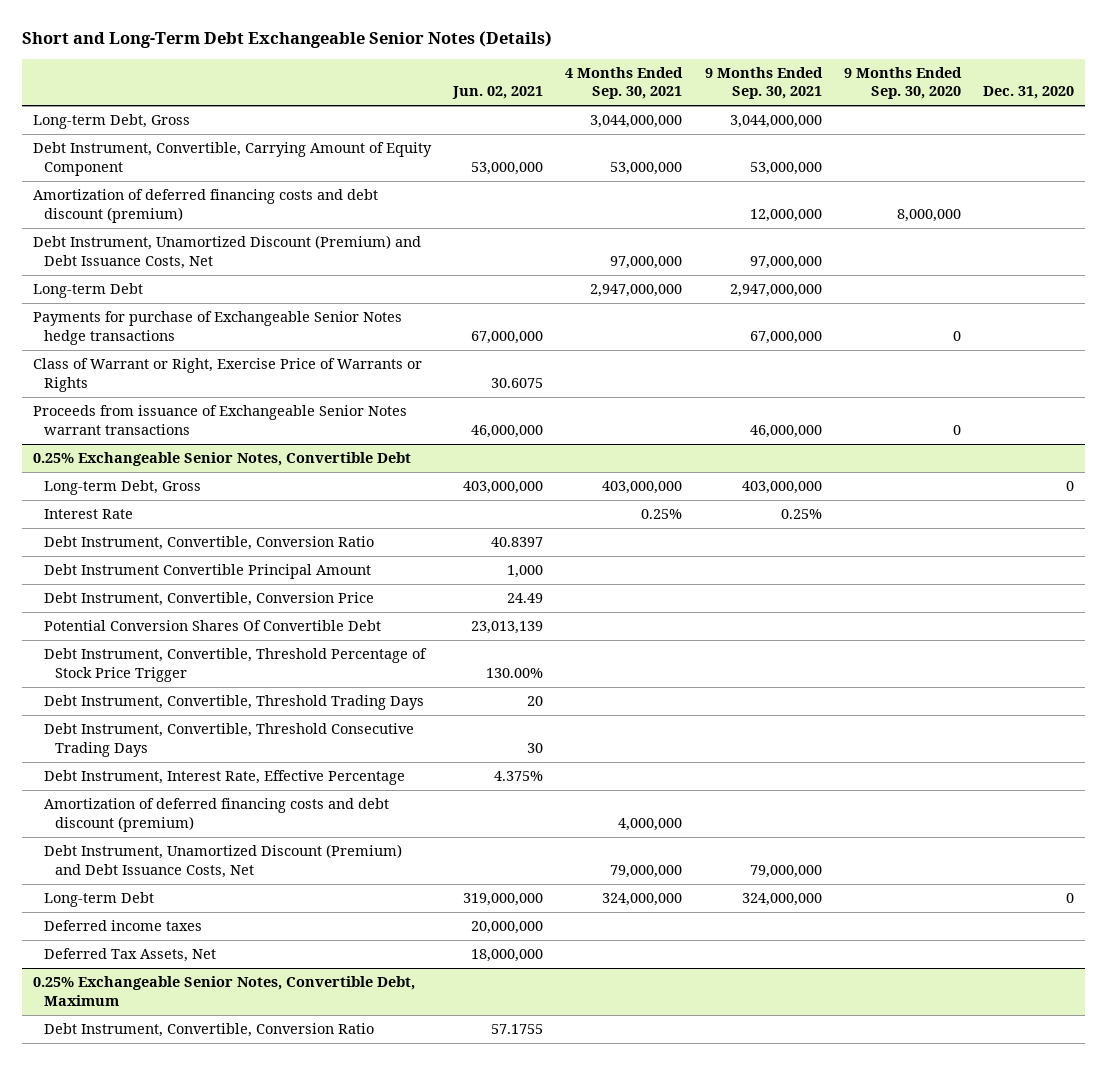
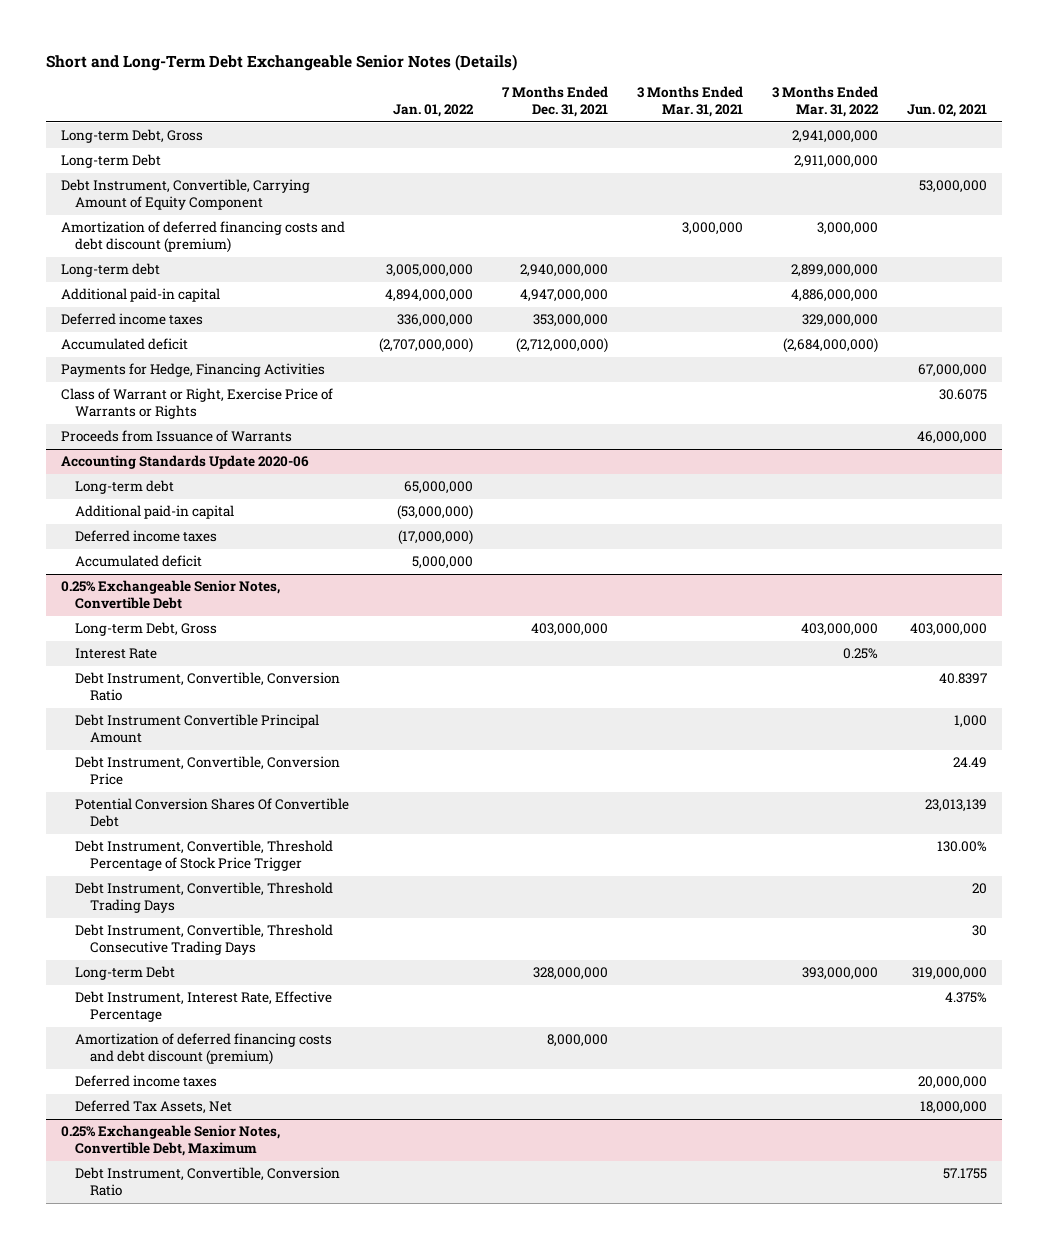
- | Jun. 02, 2021 | 4 Months Ended Sep. 30, 2021 | 9 Months Ended Sep. 30, 2021 | 9 Months Ended Sep. 30, 2020 | Dec. 31, 2020
+ | Jan. 01, 2022 | 7 Months Ended Dec. 31, 2021 | 3 Months Ended Mar. 31, 2021 | 3 Months Ended Mar. 31, 2022 | Jun. 02, 2021
moved up: Long-term Debt | | | | 2,911,000,000 |
- Debt Instrument, Unamortized Discount (Premium) and Debt Issuance Costs, Net | | 97,000,000 | 97,000,000 | |
- Payments for purchase of Exchangeable Senior Notes hedge transactions | 67,000,000 | | 67,000,000 | 0 |
+ Long-term debt | 3,005,000,000 | 2,940,000,000 | | 2,899,000,000 |
+ Additional paid-in capital | 4,894,000,000 | 4,947,000,000 | | 4,886,000,000 |
+ Deferred income taxes | 336,000,000 | 353,000,000 | | 329,000,000 |
+ Accumulated deficit | (2,707,000,000) | (2,712,000,000) | | (2,684,000,000) |
+ Payments for Hedge, Financing Activities | | | | | 67,000,000
- Proceeds from issuance of Exchangeable Senior Notes warrant transactions | 46,000,000 | | 46,000,000 | 0 |
+ Proceeds from Issuance of Warrants | | | | | 46,000,000
+ Accounting Standards Update 2020-06
+ Long-term debt | 65,000,000 | | | |
+ Additional paid-in capital | (53,000,000) | | | |
+ Deferred income taxes | (17,000,000) | | | |
+ Accumulated deficit | 5,000,000 | | | |
@ 0.25% Exchangeable Senior Notes, Convertible Debt
moved up: Long-term Debt | | 328,000,000 | | 393,000,000 | 319,000,000
- Debt Instrument, Unamortized Discount (Premium) and Debt Issuance Costs, Net | | 79,000,000 | 79,000,000 | |

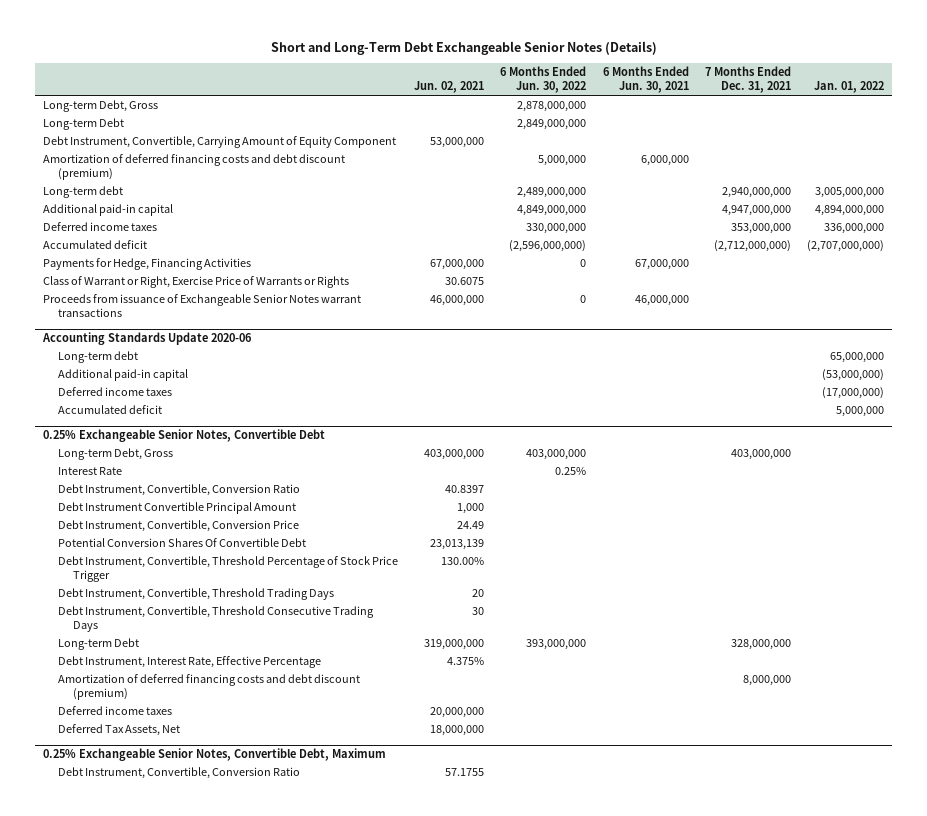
- | Jan. 01, 2022 | 7 Months Ended Dec. 31, 2021 | 3 Months Ended Mar. 31, 2021 | 3 Months Ended Mar. 31, 2022 | Jun. 02, 2021
+ | Jun. 02, 2021 | 6 Months Ended Jun. 30, 2022 | 6 Months Ended Jun. 30, 2021 | 7 Months Ended Dec. 31, 2021 | Jan. 01, 2022
- Proceeds from Issuance of Warrants | | | | | 46,000,000
+ Proceeds from issuance of Exchangeable Senior Notes warrant transactions | 46,000,000 | 0 | 46,000,000 | |

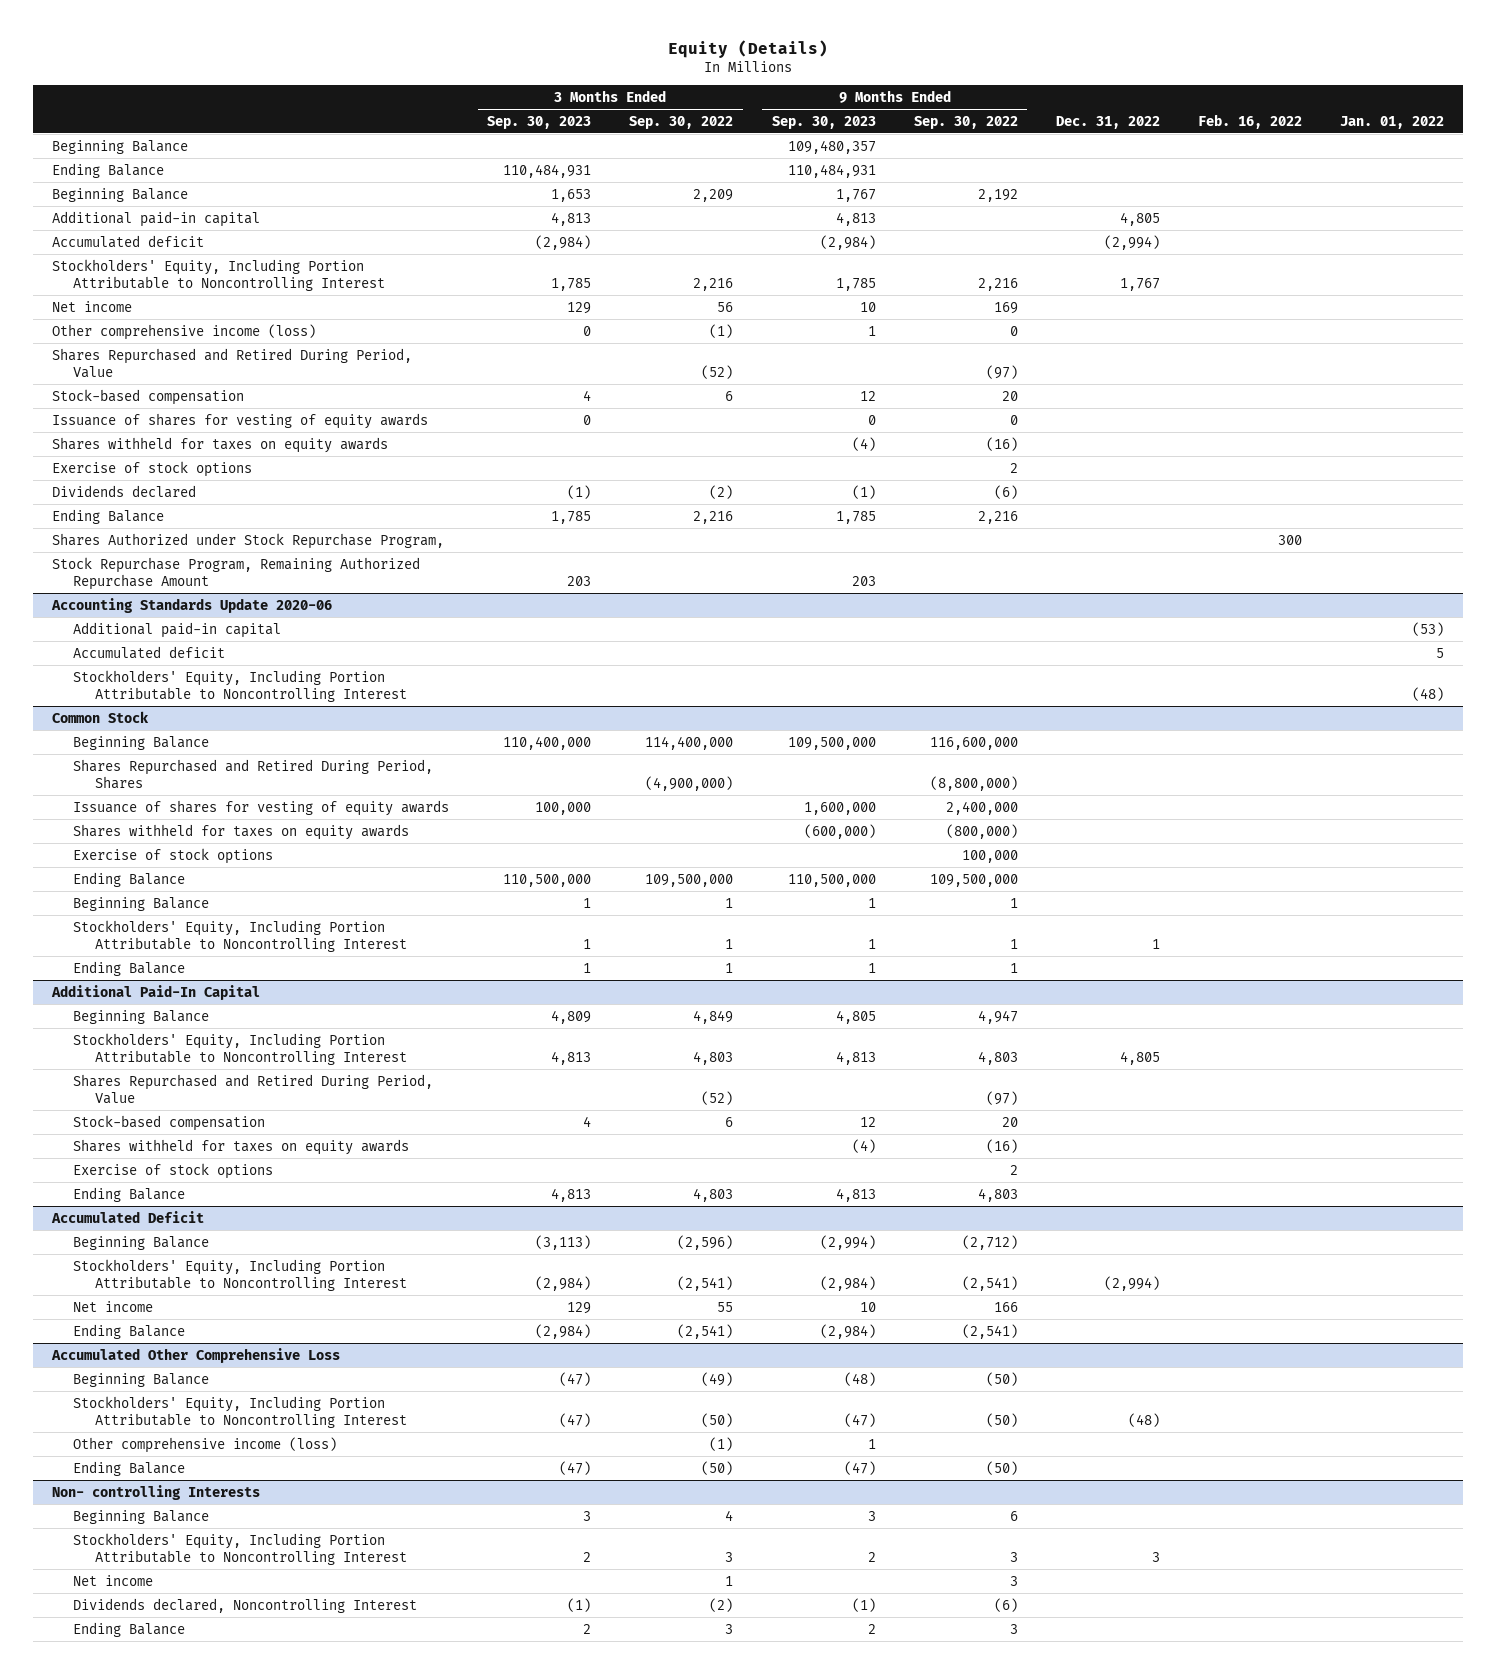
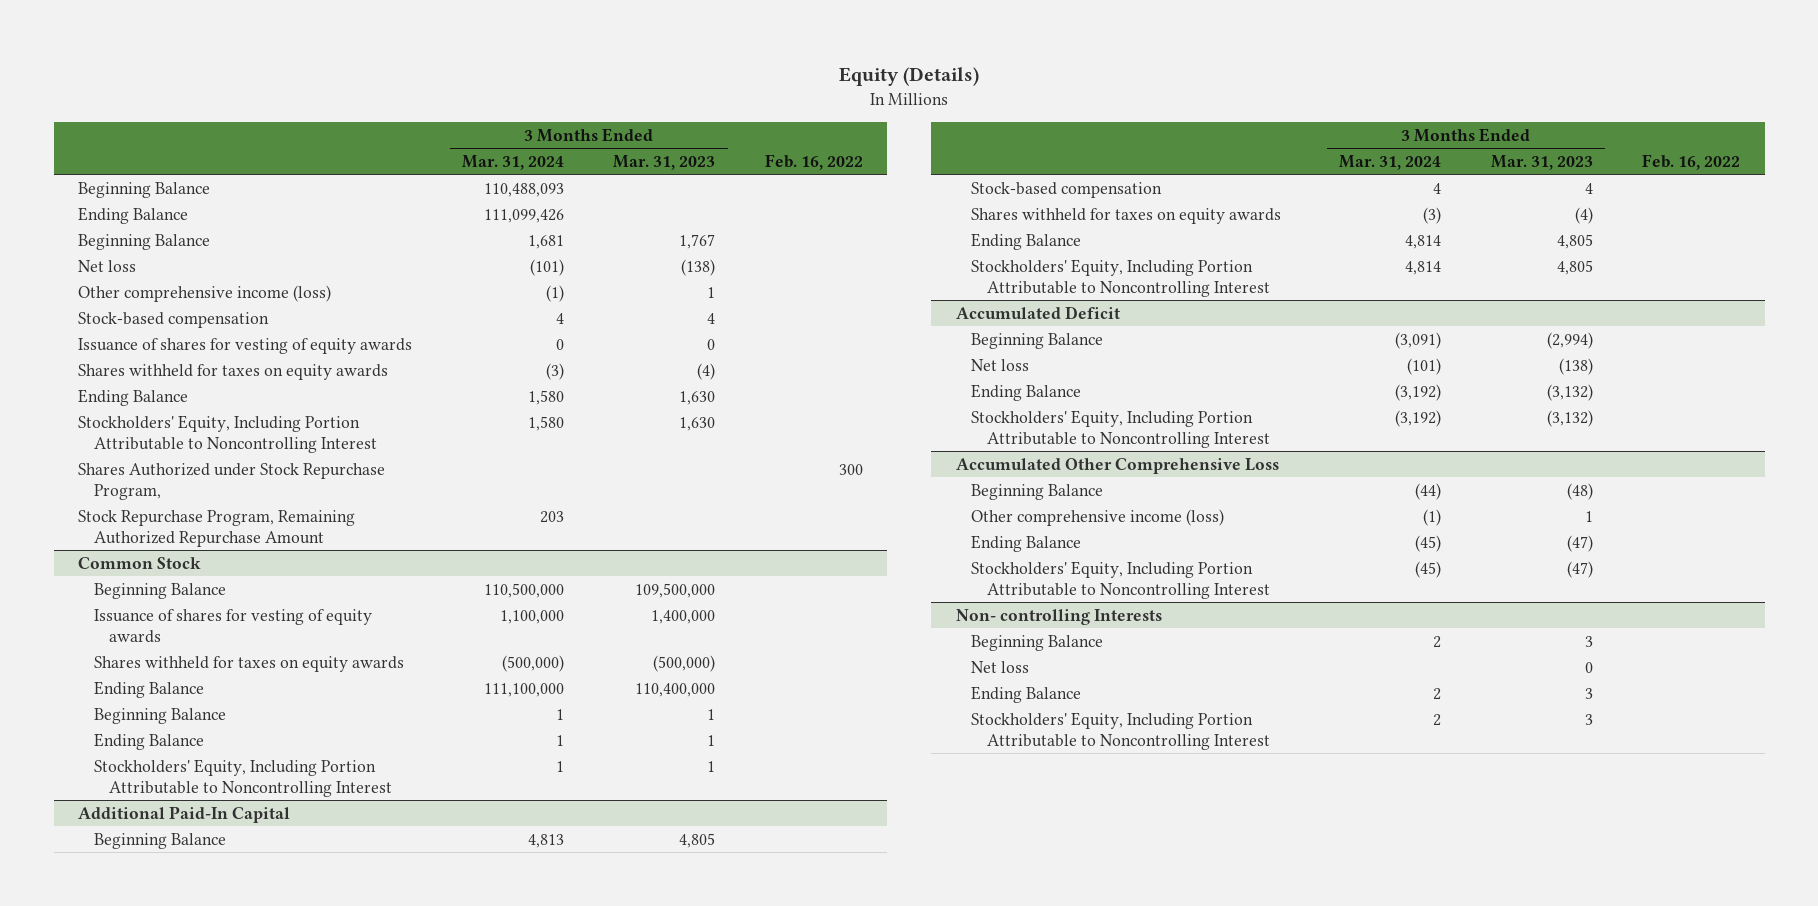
- | 3 Months Ended Sep. 30, 2023 | 3 Months Ended Sep. 30, 2022 | 9 Months Ended Sep. 30, 2023 | 9 Months Ended Sep. 30, 2022 | Dec. 31, 2022 | Feb. 16, 2022 | Jan. 01, 2022
+ | 3 Months Ended Mar. 31, 2024 | 3 Months Ended Mar. 31, 2023 | Feb. 16, 2022
- Additional paid-in capital | 4,813 | | 4,813 | | 4,805 | |
- Accumulated deficit | (2,984) | | (2,984) | | (2,994) | |
- Net income | 129 | 56 | 10 | 169 | | |
+ Net loss | (101) | (138) |
- Shares Repurchased and Retired During Period, Value | | (52) | | (97) | | |
- Exercise of stock options | | | | 2 | | |
- Dividends declared | (1) | (2) | (1) | (6) | | |
moved down: Stockholders' Equity, Including Portion Attributable to Noncontrolling Interest | 1,580 | 1,630 |
- Accounting Standards Update 2020-06
- Additional paid-in capital | | | | | | | (53)
- Accumulated deficit | | | | | | | 5
- Stockholders' Equity, Including Portion Attributable to Noncontrolling Interest | | | | | | | (48)
@ Common Stock
- Shares Repurchased and Retired During Period, Shares | | (4,900,000) | | (8,800,000) | | |
- Exercise of stock options | | | | 100,000 | | |
moved down: Stockholders' Equity, Including Portion Attributable to Noncontrolling Interest | 1 | 1 |
@ Additional Paid-In Capital
- Shares Repurchased and Retired During Period, Value | | (52) | | (97) | | |
- Exercise of stock options | | | | 2 | | |
moved down: Stockholders' Equity, Including Portion Attributable to Noncontrolling Interest | 4,814 | 4,805 |
@ Accumulated Deficit
- Net income | 129 | 55 | 10 | 166 | | |
+ Net loss | (101) | (138) |
moved down: Stockholders' Equity, Including Portion Attributable to Noncontrolling Interest | (3,192) | (3,132) |
@ Accumulated Other Comprehensive Loss
moved down: Stockholders' Equity, Including Portion Attributable to Noncontrolling Interest | (45) | (47) |
@ Non- controlling Interests
- Net income | | 1 | | 3 | | |
- Dividends declared, Noncontrolling Interest | (1) | (2) | (1) | (6) | | |
+ Net loss | | 0 |
moved down: Stockholders' Equity, Including Portion Attributable to Noncontrolling Interest | 2 | 3 |

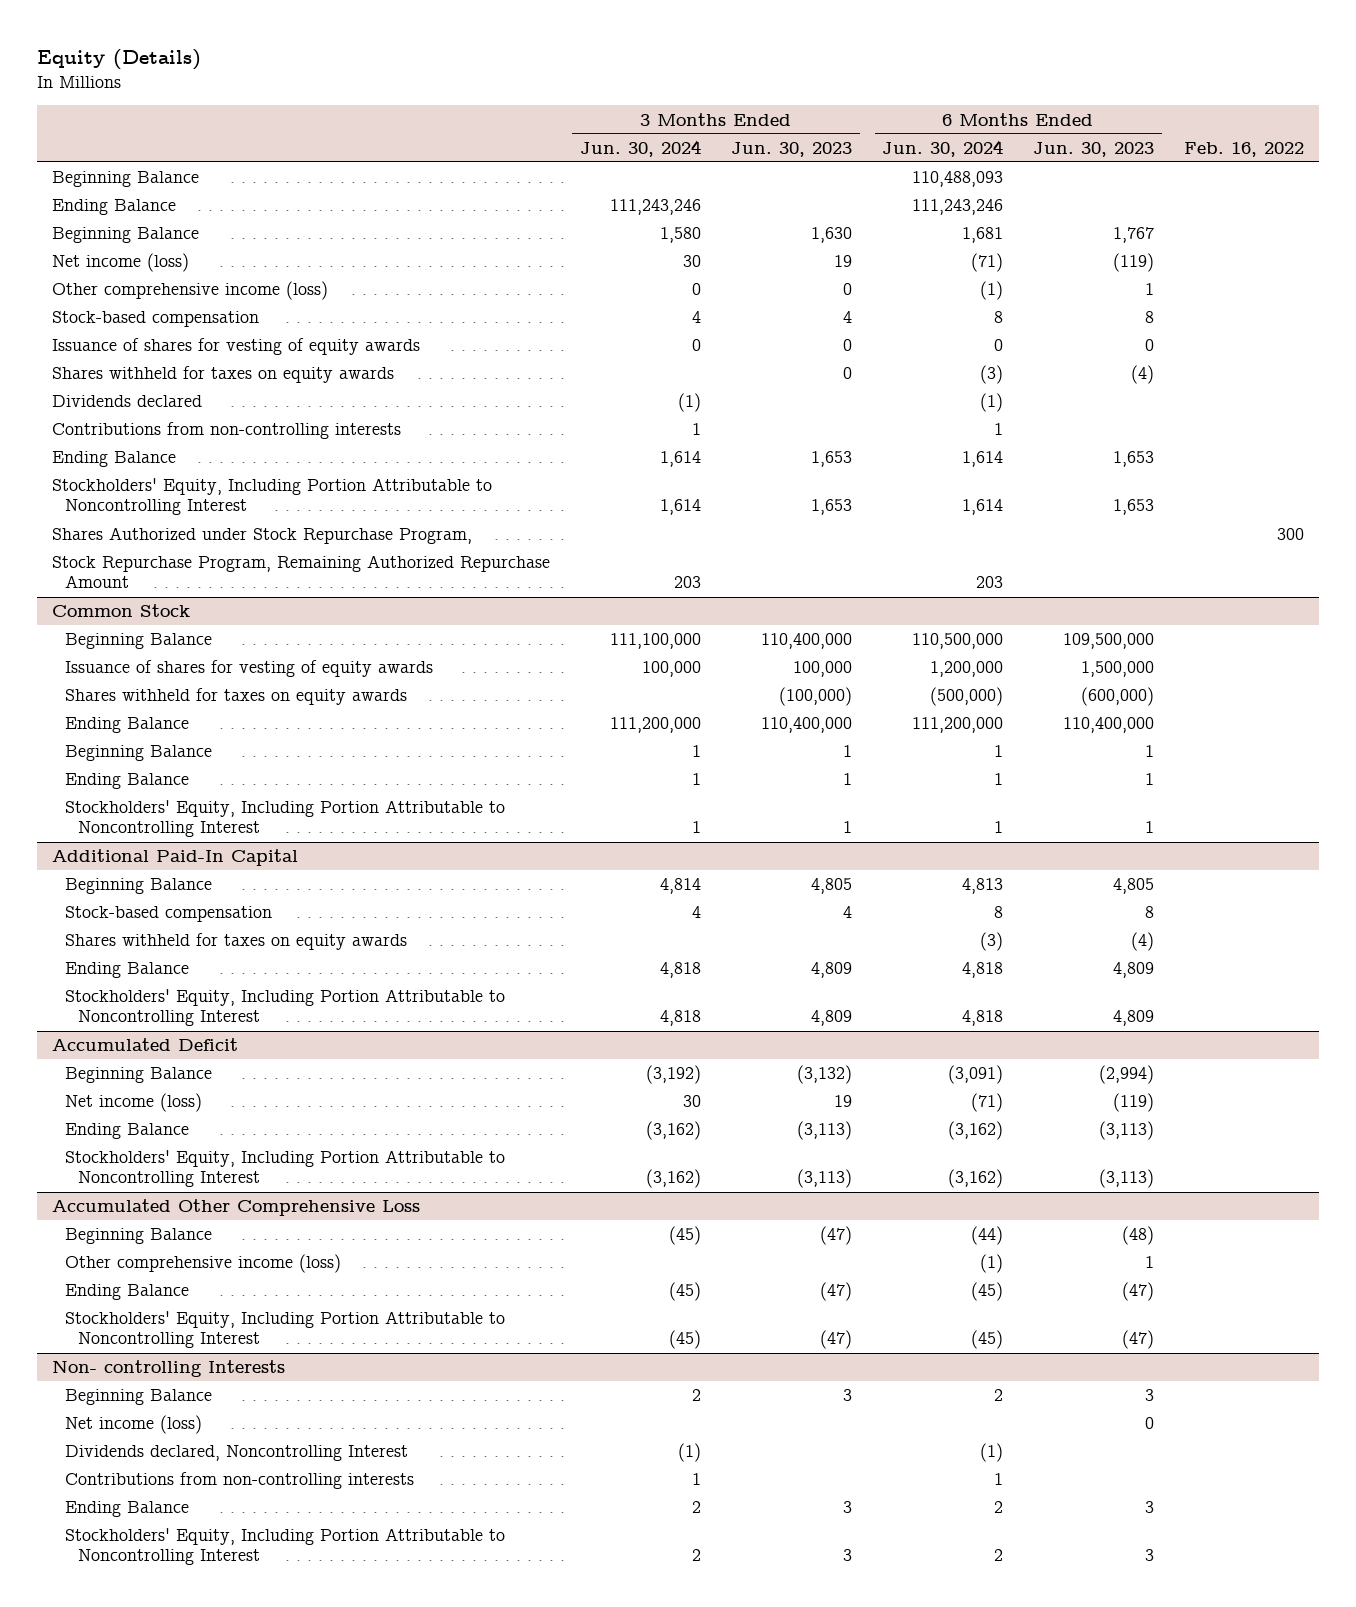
- | 3 Months Ended Mar. 31, 2024 | 3 Months Ended Mar. 31, 2023 | Feb. 16, 2022
+ | 3 Months Ended Jun. 30, 2024 | 3 Months Ended Jun. 30, 2023 | 6 Months Ended Jun. 30, 2024 | 6 Months Ended Jun. 30, 2023 | Feb. 16, 2022
- Net loss | (101) | (138) |
+ Net income (loss) | 30 | 19 | (71) | (119) |
+ Dividends declared | (1) | | (1) | |
+ Contributions from non-controlling interests | 1 | | 1 | |
@ Accumulated Deficit
- Net loss | (101) | (138) |
+ Net income (loss) | 30 | 19 | (71) | (119) |
@ Non- controlling Interests
- Net loss | | 0 |
+ Net income (loss) | | | | 0 |
+ Dividends declared, Noncontrolling Interest | (1) | | (1) | |
+ Contributions from non-controlling interests | 1 | | 1 | |

